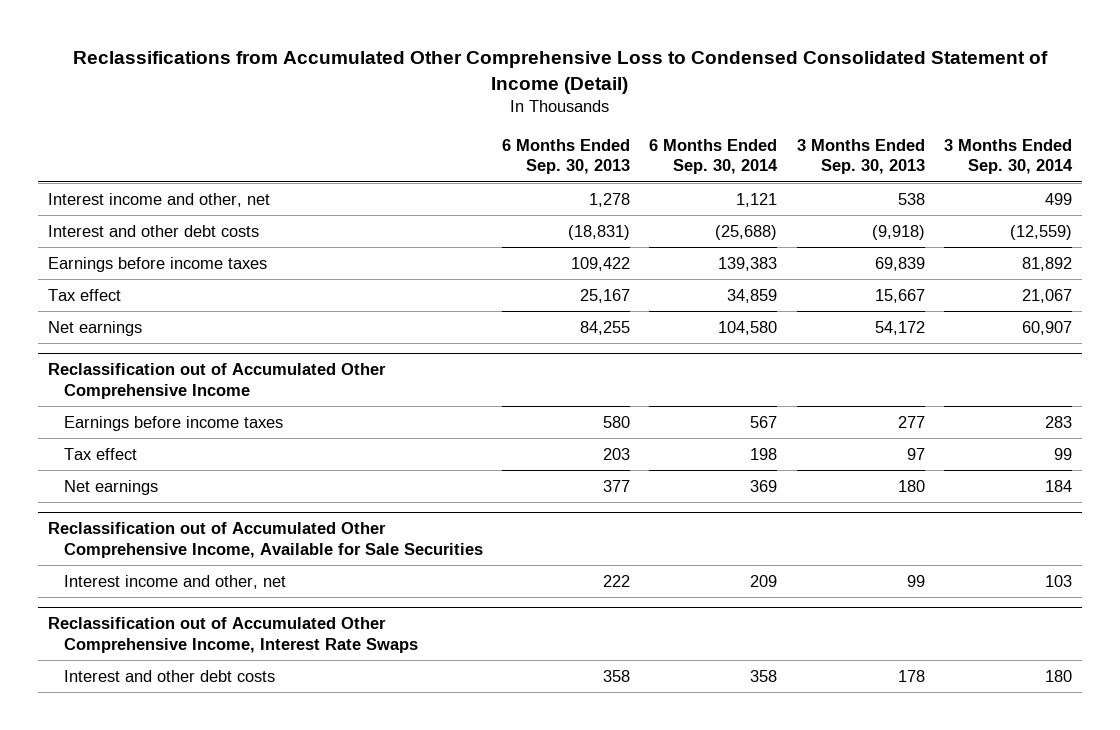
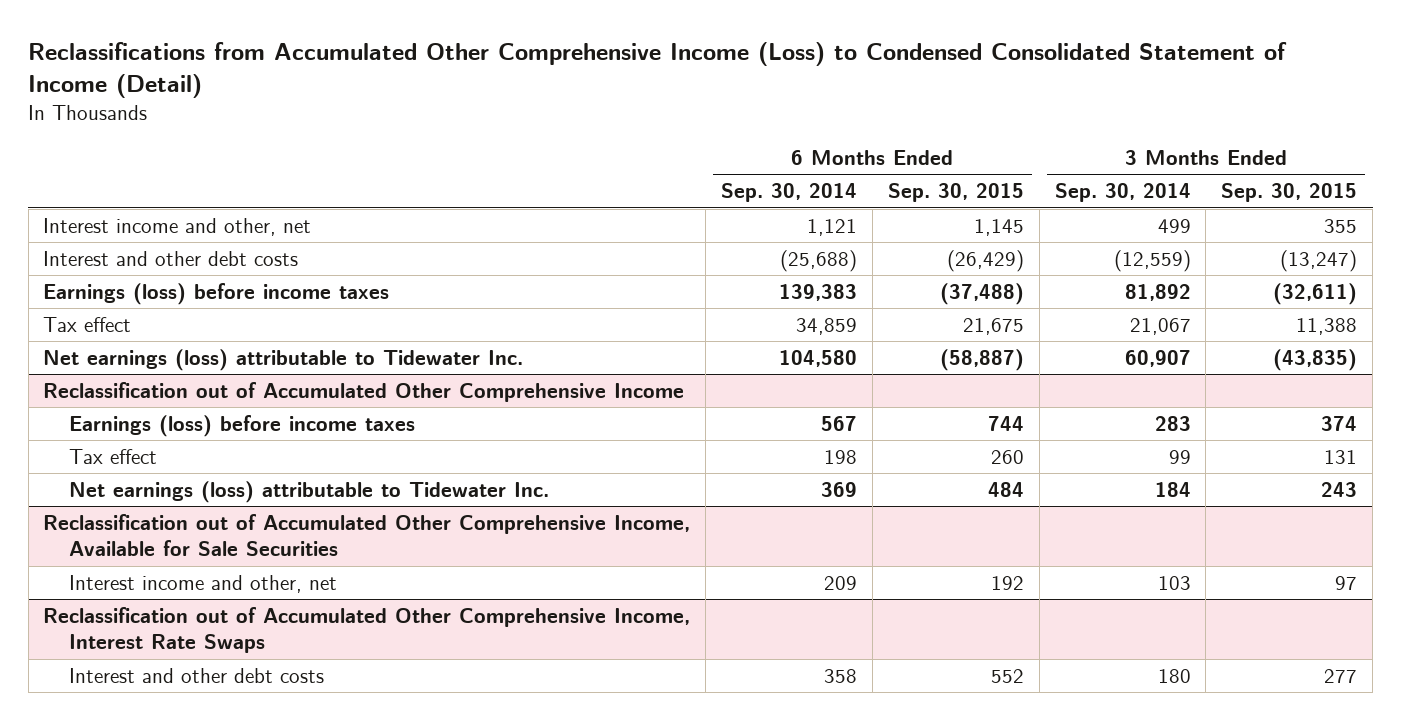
- Reclassifications from Accumulated Other Comprehensive Loss to Condensed Consolidated Statement of Income (Detail)
+ Reclassifications from Accumulated Other Comprehensive Income (Loss) to Condensed Consolidated Statement of Income (Detail)
- | 6 Months Ended Sep. 30, 2013 | 6 Months Ended Sep. 30, 2014 | 3 Months Ended Sep. 30, 2013 | 3 Months Ended Sep. 30, 2014
+ | 6 Months Ended Sep. 30, 2014 | 6 Months Ended Sep. 30, 2015 | 3 Months Ended Sep. 30, 2014 | 3 Months Ended Sep. 30, 2015
- Earnings before income taxes | 109,422 | 139,383 | 69,839 | 81,892
+ Earnings (loss) before income taxes | 139,383 | (37,488) | 81,892 | (32,611)
- Net earnings | 84,255 | 104,580 | 54,172 | 60,907
+ Net earnings (loss) attributable to Tidewater Inc. | 104,580 | (58,887) | 60,907 | (43,835)
@ Reclassification out of Accumulated Other Comprehensive Income
- Earnings before income taxes | 580 | 567 | 277 | 283
+ Earnings (loss) before income taxes | 567 | 744 | 283 | 374
- Net earnings | 377 | 369 | 180 | 184
+ Net earnings (loss) attributable to Tidewater Inc. | 369 | 484 | 184 | 243

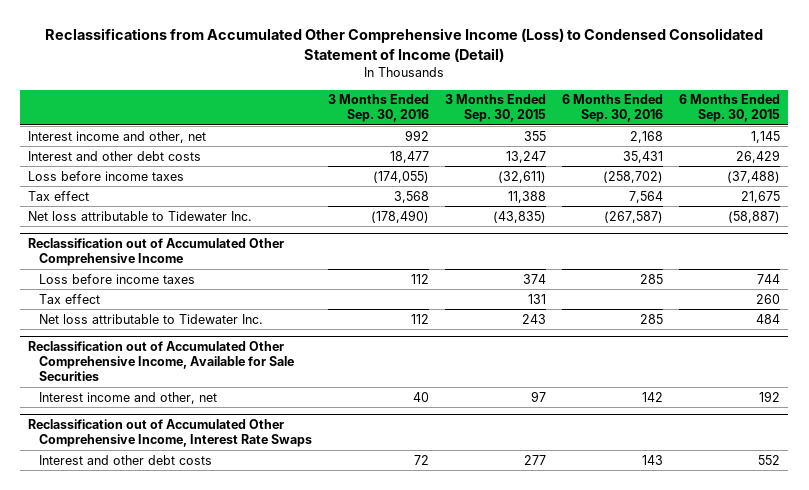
- | 6 Months Ended Sep. 30, 2014 | 6 Months Ended Sep. 30, 2015 | 3 Months Ended Sep. 30, 2014 | 3 Months Ended Sep. 30, 2015
+ | 3 Months Ended Sep. 30, 2016 | 3 Months Ended Sep. 30, 2015 | 6 Months Ended Sep. 30, 2016 | 6 Months Ended Sep. 30, 2015
- Interest and other debt costs | (25,688) | (26,429) | (12,559) | (13,247)
- Earnings (loss) before income taxes | 139,383 | (37,488) | 81,892 | (32,611)
+ Interest and other debt costs | 18,477 | 13,247 | 35,431 | 26,429
+ Loss before income taxes | (174,055) | (32,611) | (258,702) | (37,488)
- Net earnings (loss) attributable to Tidewater Inc. | 104,580 | (58,887) | 60,907 | (43,835)
+ Net loss attributable to Tidewater Inc. | (178,490) | (43,835) | (267,587) | (58,887)
@ Reclassification out of Accumulated Other Comprehensive Income
- Earnings (loss) before income taxes | 567 | 744 | 283 | 374
+ Loss before income taxes | 112 | 374 | 285 | 744
- Net earnings (loss) attributable to Tidewater Inc. | 369 | 484 | 184 | 243
+ Net loss attributable to Tidewater Inc. | 112 | 243 | 285 | 484

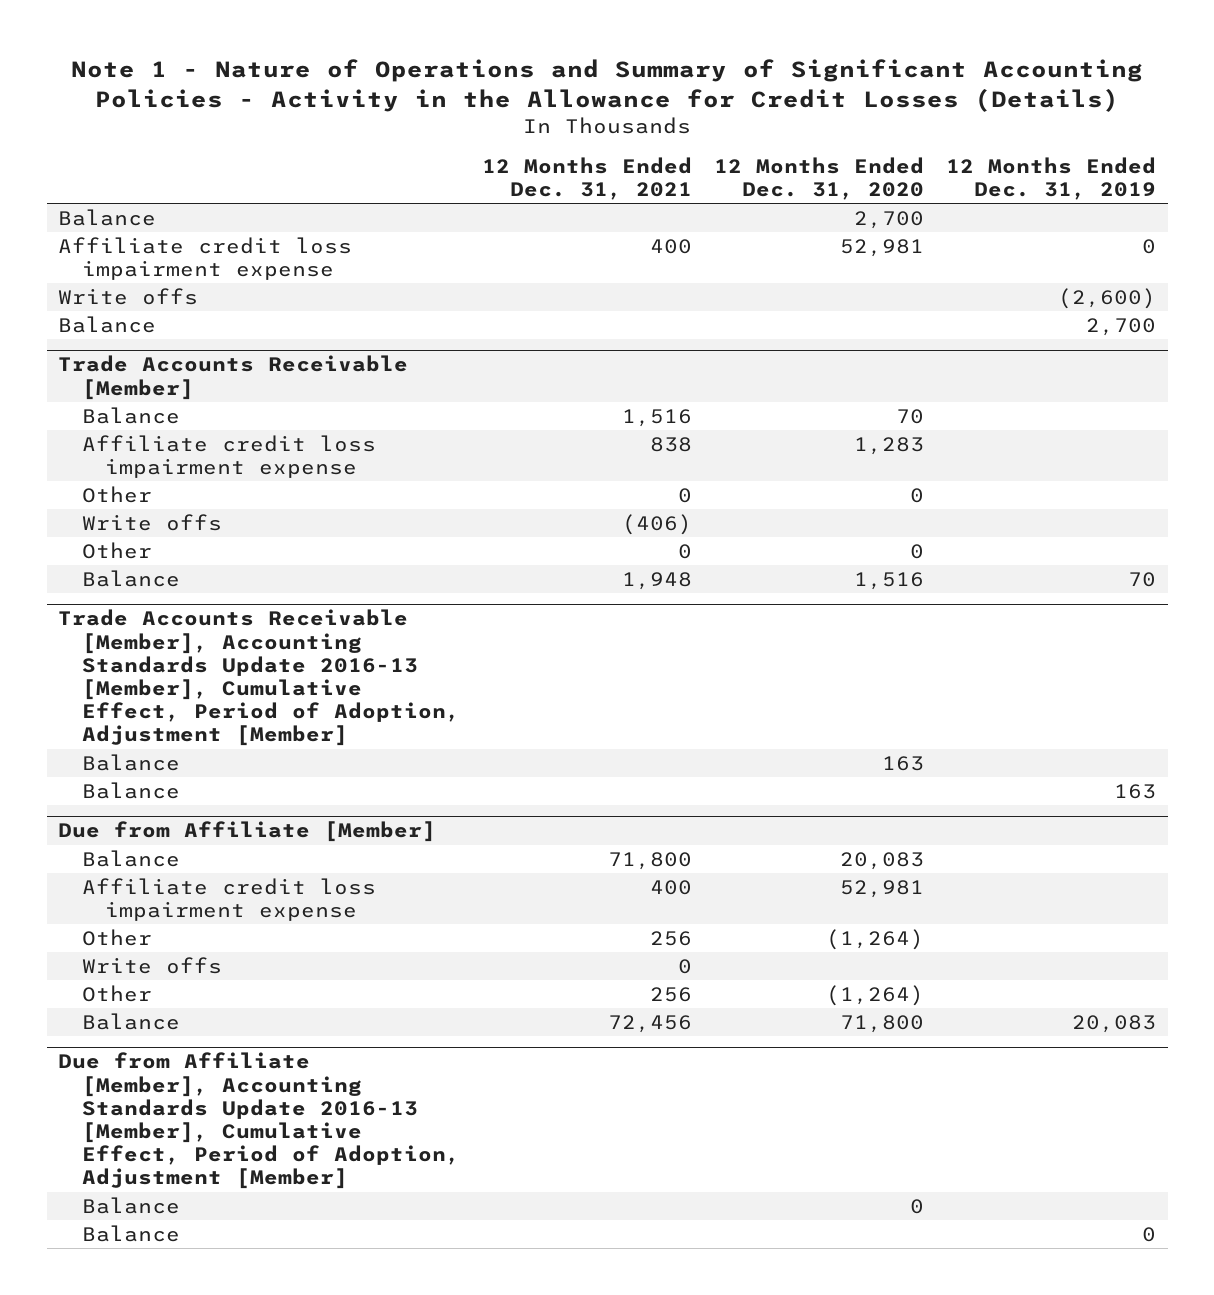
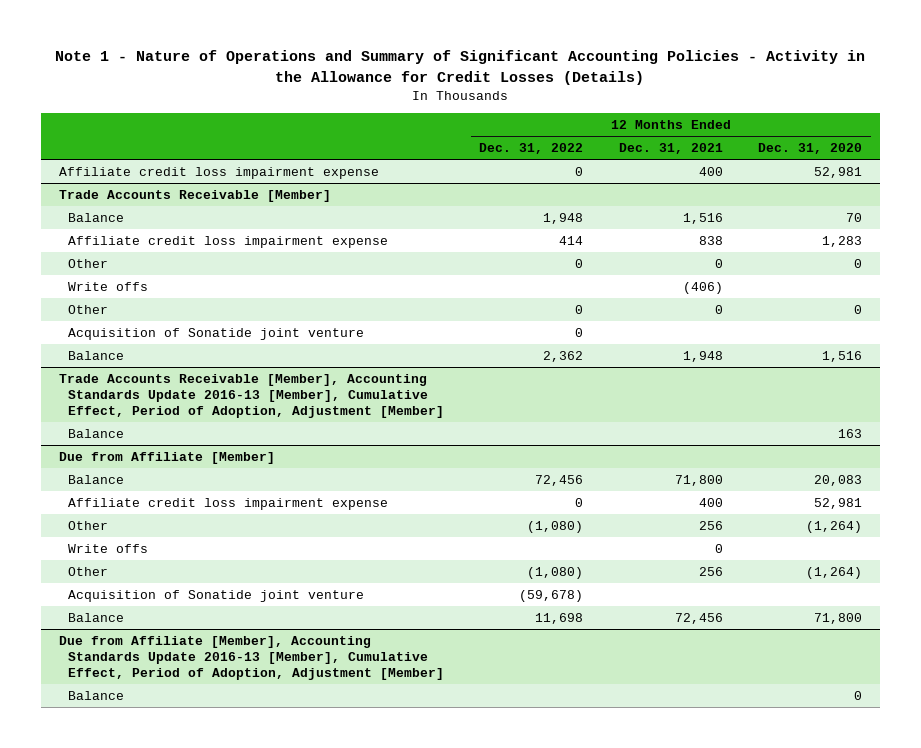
- | 12 Months Ended Dec. 31, 2021 | 12 Months Ended Dec. 31, 2020 | 12 Months Ended Dec. 31, 2019
+ | 12 Months Ended Dec. 31, 2022 | 12 Months Ended Dec. 31, 2021 | 12 Months Ended Dec. 31, 2020
- Balance | | 2,700 |
- Write offs | | | (2,600)
- Balance | | | 2,700
@ Trade Accounts Receivable [Member]
+ Acquisition of Sonatide joint venture | 0 | |
@ Trade Accounts Receivable [Member], Accounting Standards Update 2016-13 [Member], Cumulative Effect, Period of Adoption, Adjustment [Member]
- Balance | | | 163
@ Due from Affiliate [Member]
+ Acquisition of Sonatide joint venture | (59,678) | |
@ Due from Affiliate [Member], Accounting Standards Update 2016-13 [Member], Cumulative Effect, Period of Adoption, Adjustment [Member]
- Balance | | | 0

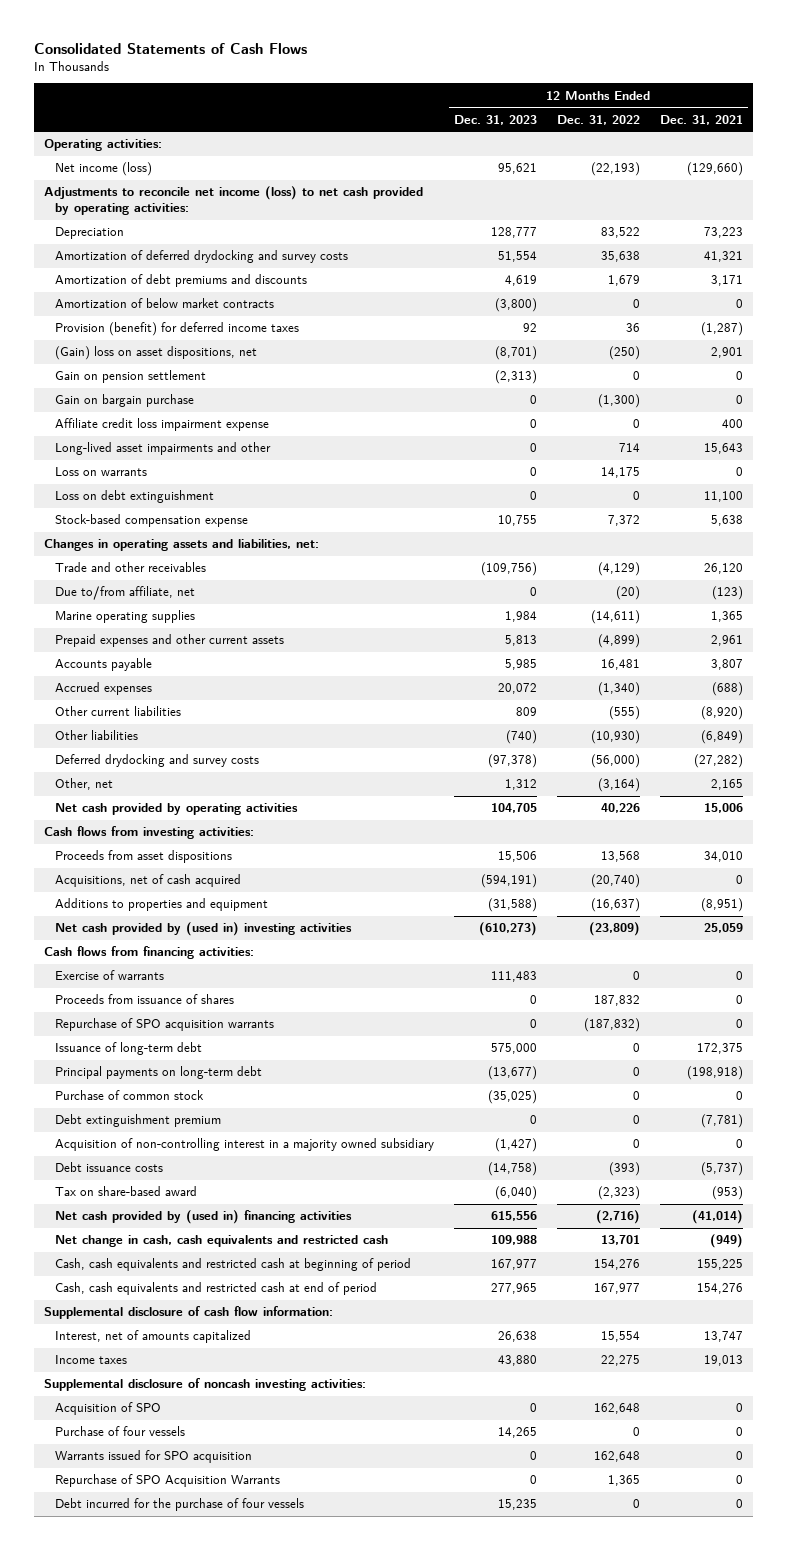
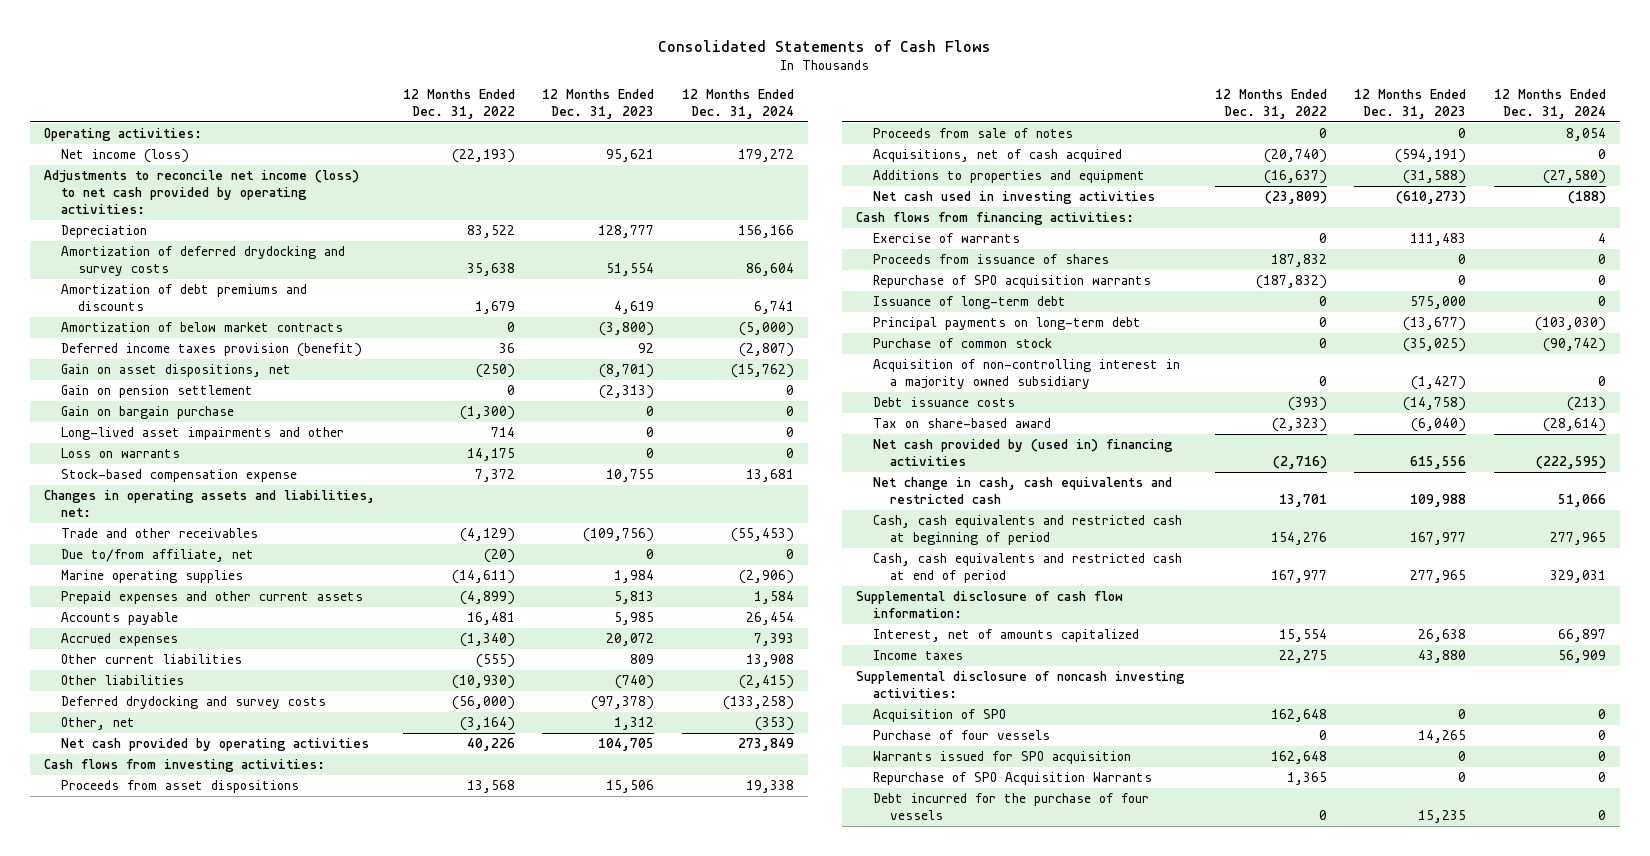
- | 12 Months Ended Dec. 31, 2023 | 12 Months Ended Dec. 31, 2022 | 12 Months Ended Dec. 31, 2021
+ | 12 Months Ended Dec. 31, 2022 | 12 Months Ended Dec. 31, 2023 | 12 Months Ended Dec. 31, 2024
- Provision (benefit) for deferred income taxes | 92 | 36 | (1,287)
- (Gain) loss on asset dispositions, net | (8,701) | (250) | 2,901
+ Deferred income taxes provision (benefit) | 36 | 92 | (2,807)
+ Gain on asset dispositions, net | (250) | (8,701) | (15,762)
- Affiliate credit loss impairment expense | 0 | 0 | 400
- Loss on debt extinguishment | 0 | 0 | 11,100
+ Proceeds from sale of notes | 0 | 0 | 8,054
- Net cash provided by (used in) investing activities | (610,273) | (23,809) | 25,059
+ Net cash used in investing activities | (23,809) | (610,273) | (188)
- Debt extinguishment premium | 0 | 0 | (7,781)

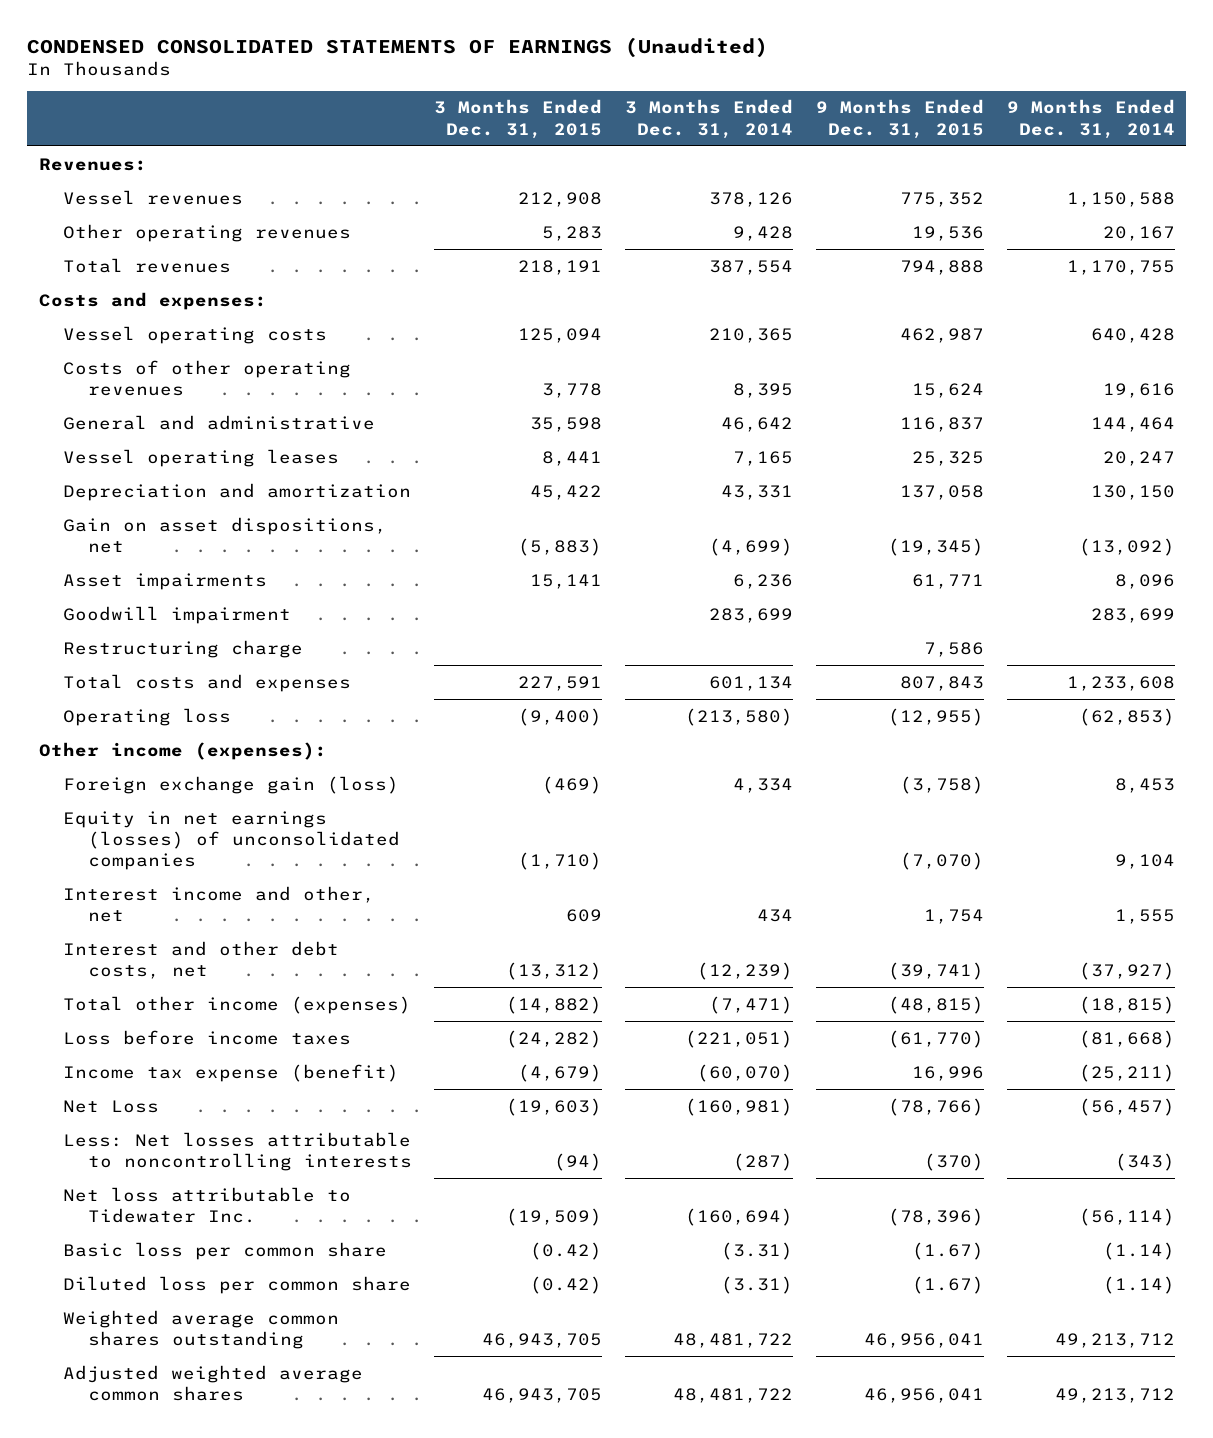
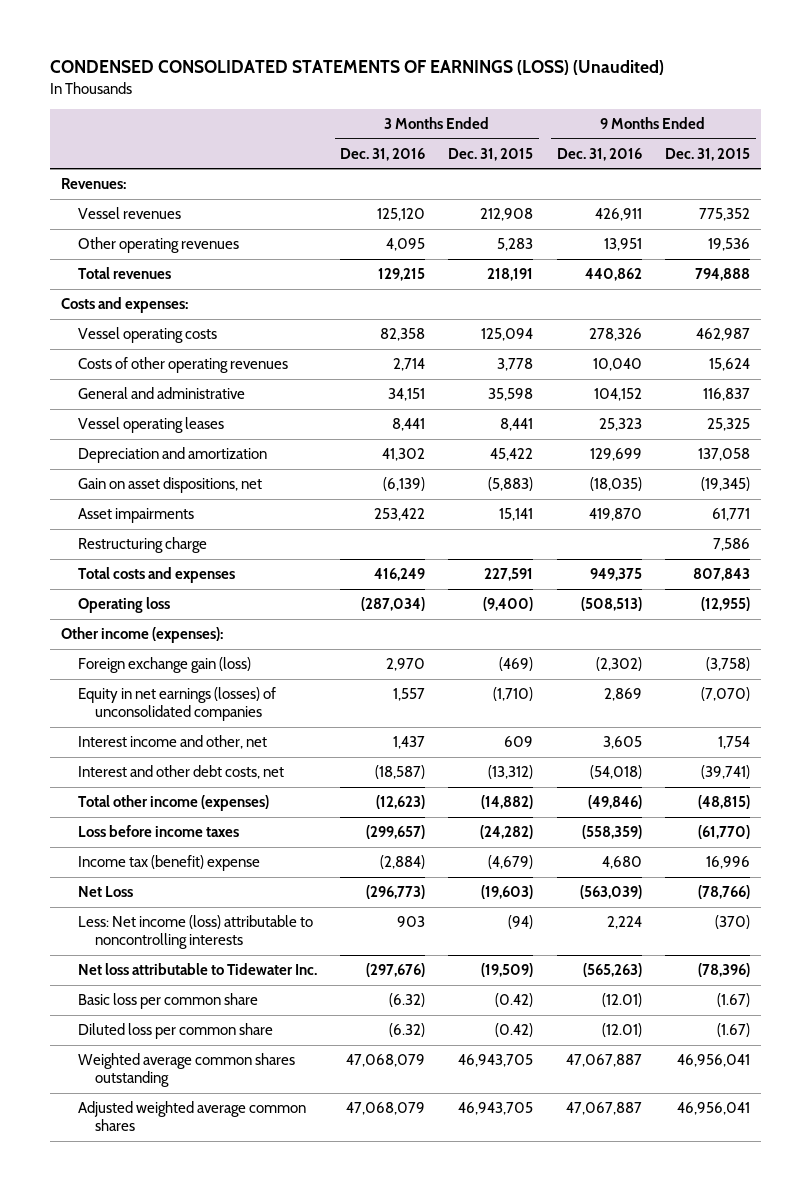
- CONDENSED CONSOLIDATED STATEMENTS OF EARNINGS (Unaudited)
+ CONDENSED CONSOLIDATED STATEMENTS OF EARNINGS (LOSS) (Unaudited)
- | 3 Months Ended Dec. 31, 2015 | 3 Months Ended Dec. 31, 2014 | 9 Months Ended Dec. 31, 2015 | 9 Months Ended Dec. 31, 2014
+ | 3 Months Ended Dec. 31, 2016 | 3 Months Ended Dec. 31, 2015 | 9 Months Ended Dec. 31, 2016 | 9 Months Ended Dec. 31, 2015
- Goodwill impairment | | 283,699 | | 283,699
- Income tax expense (benefit) | (4,679) | (60,070) | 16,996 | (25,211)
+ Income tax (benefit) expense | (2,884) | (4,679) | 4,680 | 16,996
- Less: Net losses attributable to noncontrolling interests | (94) | (287) | (370) | (343)
+ Less: Net income (loss) attributable to noncontrolling interests | 903 | (94) | 2,224 | (370)

